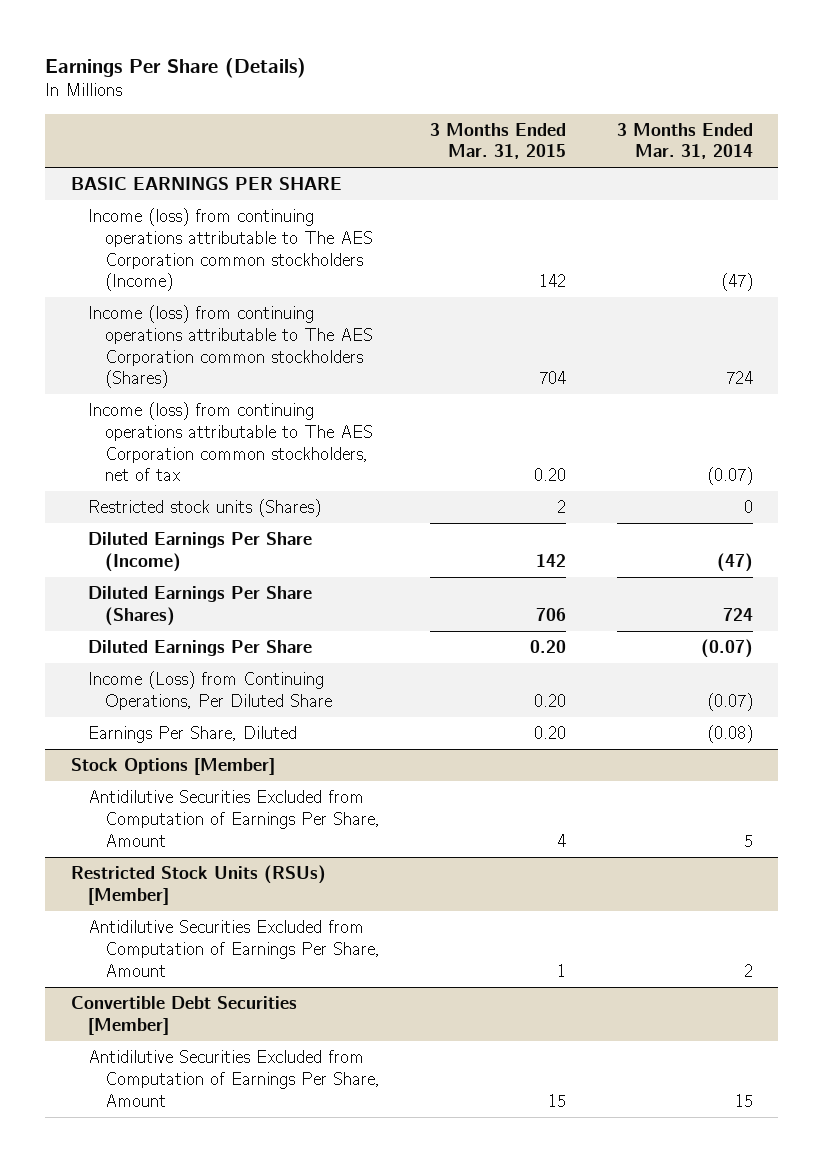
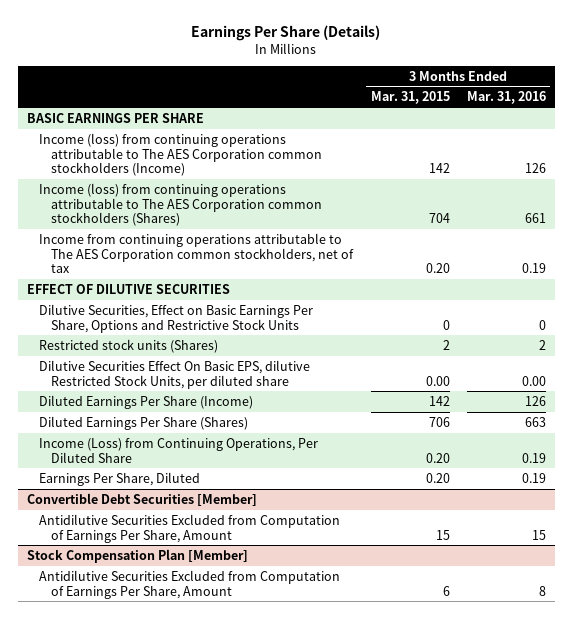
- | 3 Months Ended Mar. 31, 2015 | 3 Months Ended Mar. 31, 2014
+ | 3 Months Ended Mar. 31, 2015 | 3 Months Ended Mar. 31, 2016
- Income (loss) from continuing operations attributable to The AES Corporation common stockholders, net of tax | 0.20 | (0.07)
+ Income from continuing operations attributable to The AES Corporation common stockholders, net of tax | 0.20 | 0.19
+ EFFECT OF DILUTIVE SECURITIES
+ Dilutive Securities, Effect on Basic Earnings Per Share, Options and Restrictive Stock Units | 0 | 0
+ Dilutive Securities Effect On Basic EPS, dilutive Restricted Stock Units, per diluted share | 0.00 | 0.00
- Diluted Earnings Per Share | 0.20 | (0.07)
- Stock Options [Member]
- Antidilutive Securities Excluded from Computation of Earnings Per Share, Amount | 4 | 5
- Restricted Stock Units (RSUs) [Member]
- Antidilutive Securities Excluded from Computation of Earnings Per Share, Amount | 1 | 2
+ Stock Compensation Plan [Member]
+ Antidilutive Securities Excluded from Computation of Earnings Per Share, Amount | 6 | 8

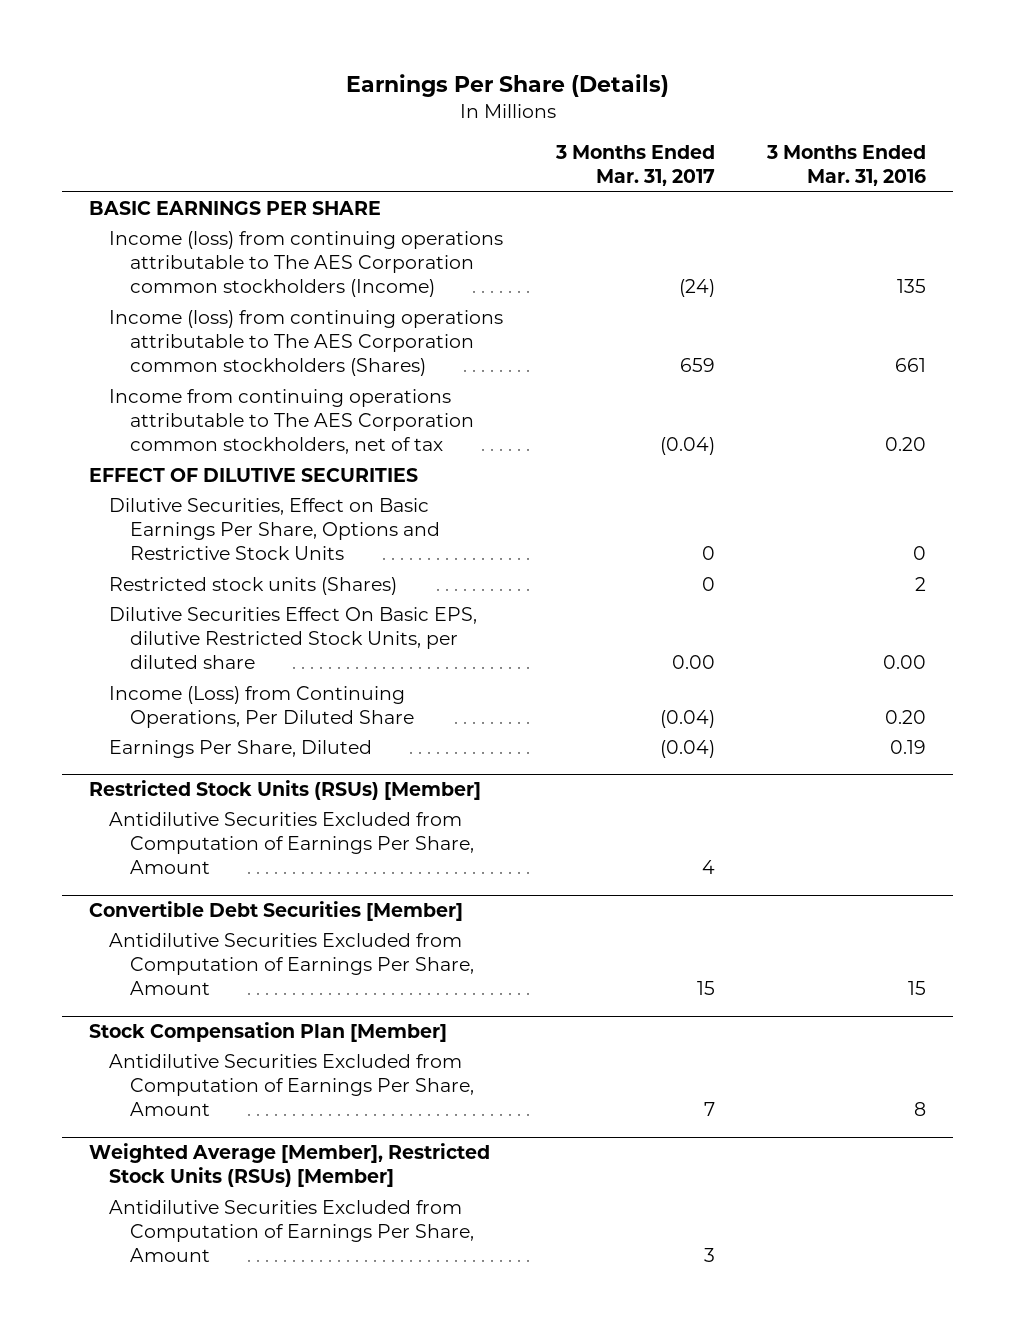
- | 3 Months Ended Mar. 31, 2015 | 3 Months Ended Mar. 31, 2016
+ | 3 Months Ended Mar. 31, 2017 | 3 Months Ended Mar. 31, 2016
- Income (loss) from continuing operations attributable to The AES Corporation common stockholders (Income) | 142 | 126
+ Income (loss) from continuing operations attributable to The AES Corporation common stockholders (Income) | (24) | 135
- Income from continuing operations attributable to The AES Corporation common stockholders, net of tax | 0.20 | 0.19
+ Income from continuing operations attributable to The AES Corporation common stockholders, net of tax | (0.04) | 0.20
- Diluted Earnings Per Share (Income) | 142 | 126
- Diluted Earnings Per Share (Shares) | 706 | 663
- Income (Loss) from Continuing Operations, Per Diluted Share | 0.20 | 0.19
+ Income (Loss) from Continuing Operations, Per Diluted Share | (0.04) | 0.20
+ Restricted Stock Units (RSUs) [Member]
+ Antidilutive Securities Excluded from Computation of Earnings Per Share, Amount | 4 |
+ Weighted Average [Member], Restricted Stock Units (RSUs) [Member]
+ Antidilutive Securities Excluded from Computation of Earnings Per Share, Amount | 3 |

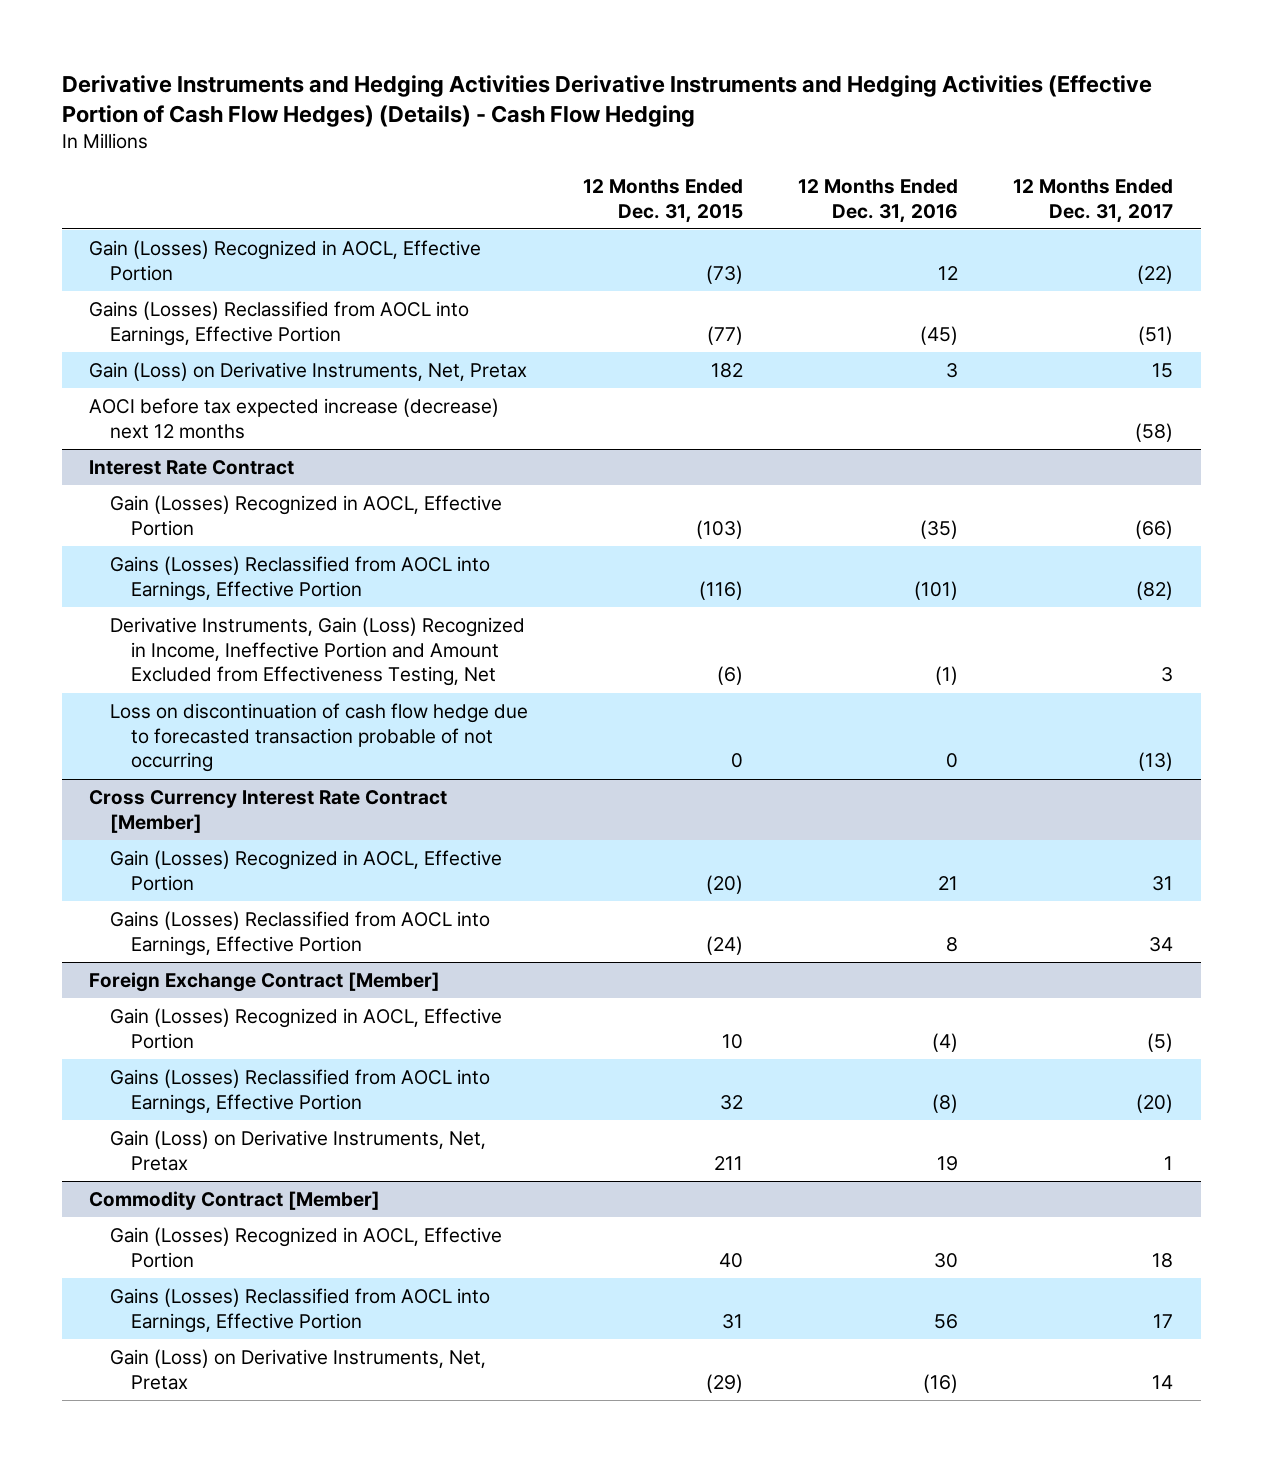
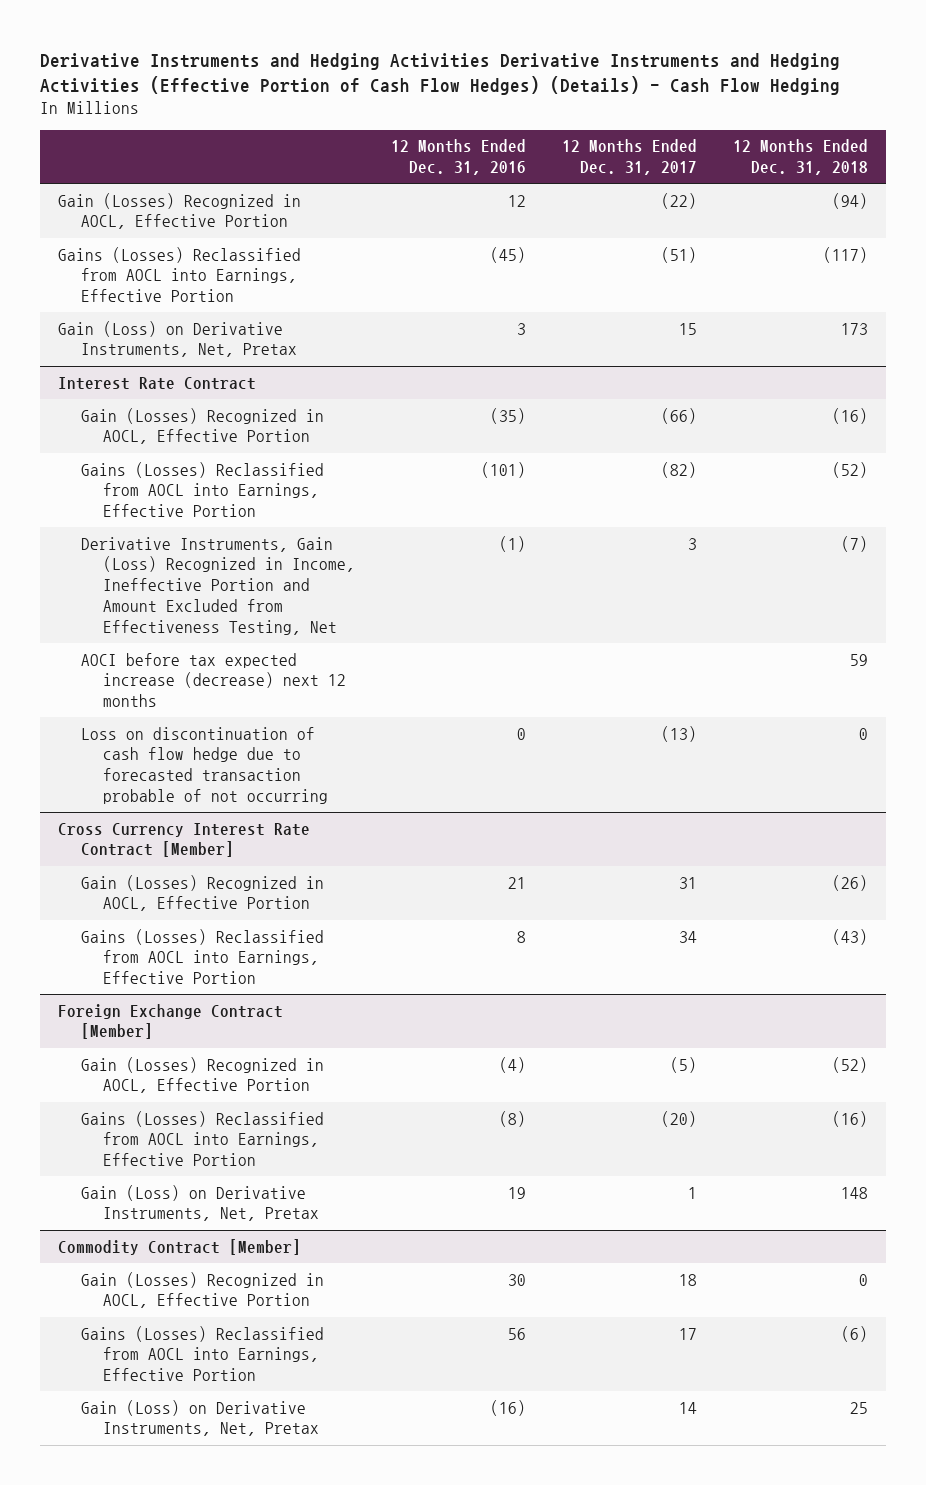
- | 12 Months Ended Dec. 31, 2015 | 12 Months Ended Dec. 31, 2016 | 12 Months Ended Dec. 31, 2017
+ | 12 Months Ended Dec. 31, 2016 | 12 Months Ended Dec. 31, 2017 | 12 Months Ended Dec. 31, 2018
- AOCI before tax expected increase (decrease) next 12 months | | | (58)
@ Interest Rate Contract
+ AOCI before tax expected increase (decrease) next 12 months | | | 59

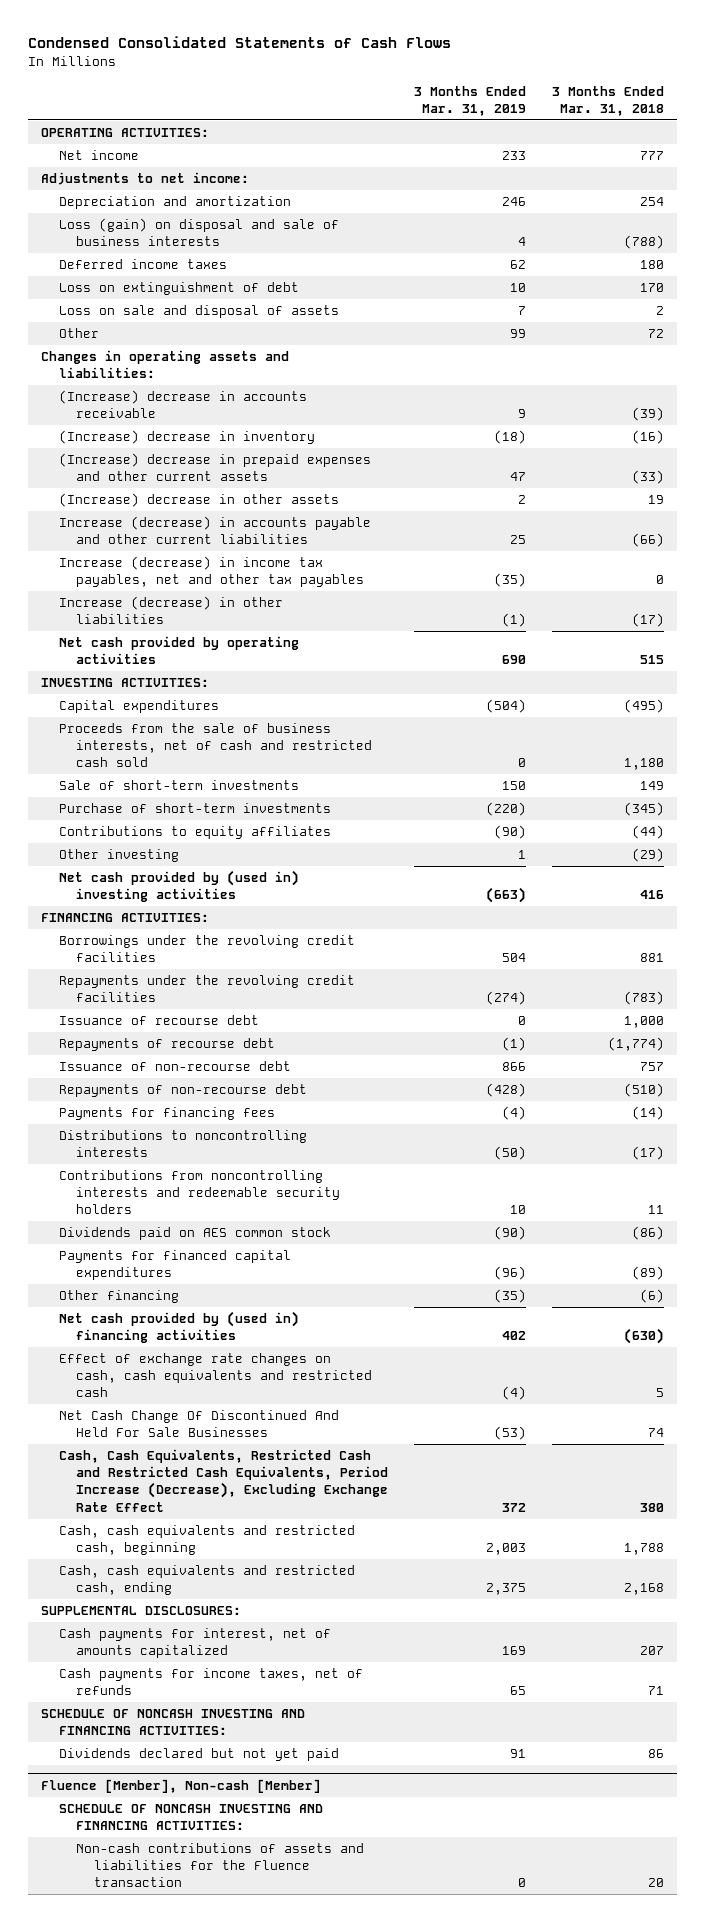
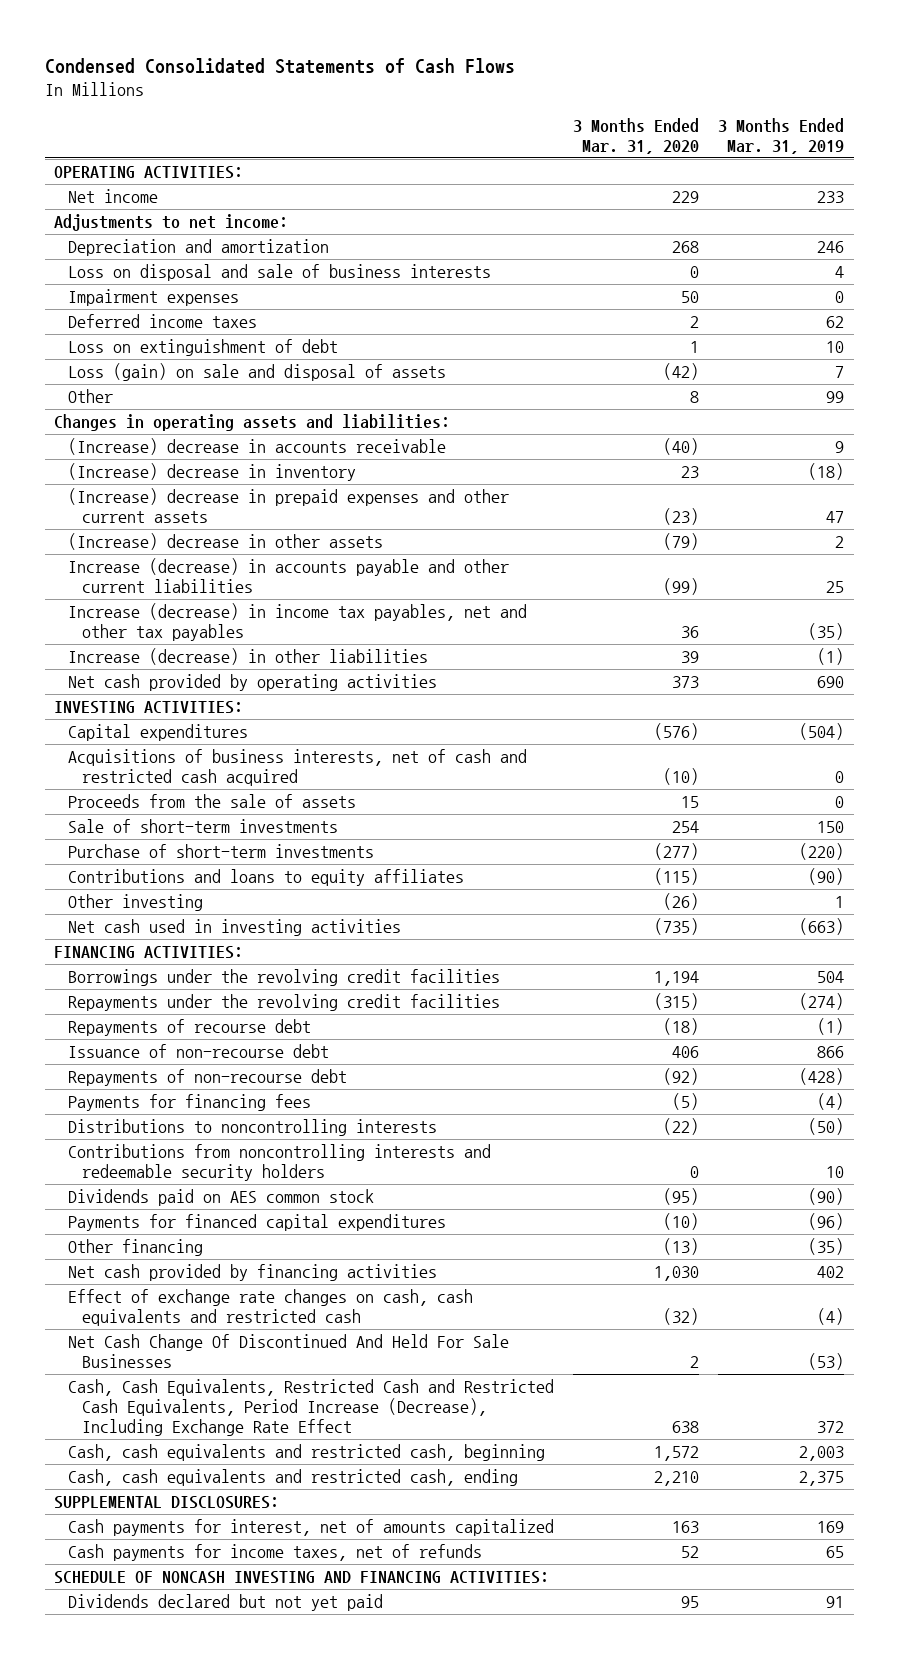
- | 3 Months Ended Mar. 31, 2019 | 3 Months Ended Mar. 31, 2018
+ | 3 Months Ended Mar. 31, 2020 | 3 Months Ended Mar. 31, 2019
- Loss (gain) on disposal and sale of business interests | 4 | (788)
+ Loss on disposal and sale of business interests | 0 | 4
+ Impairment expenses | 50 | 0
- Loss on sale and disposal of assets | 7 | 2
+ Loss (gain) on sale and disposal of assets | (42) | 7
- Proceeds from the sale of business interests, net of cash and restricted cash sold | 0 | 1,180
+ Acquisitions of business interests, net of cash and restricted cash acquired | (10) | 0
+ Proceeds from the sale of assets | 15 | 0
- Contributions to equity affiliates | (90) | (44)
+ Contributions and loans to equity affiliates | (115) | (90)
- Net cash provided by (used in) investing activities | (663) | 416
+ Net cash used in investing activities | (735) | (663)
- Issuance of recourse debt | 0 | 1,000
- Net cash provided by (used in) financing activities | 402 | (630)
+ Net cash provided by financing activities | 1,030 | 402
- Cash, Cash Equivalents, Restricted Cash and Restricted Cash Equivalents, Period Increase (Decrease), Excluding Exchange Rate Effect | 372 | 380
+ Cash, Cash Equivalents, Restricted Cash and Restricted Cash Equivalents, Period Increase (Decrease), Including Exchange Rate Effect | 638 | 372
- Fluence [Member], Non-cash [Member]
- SCHEDULE OF NONCASH INVESTING AND FINANCING ACTIVITIES:
- Non-cash contributions of assets and liabilities for the Fluence transaction | 0 | 20

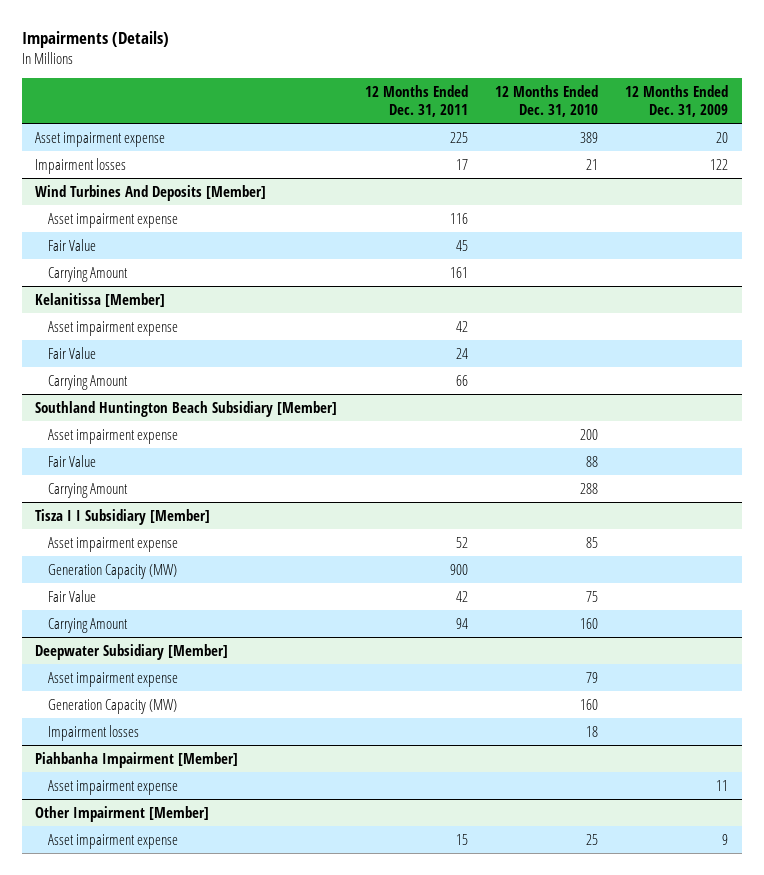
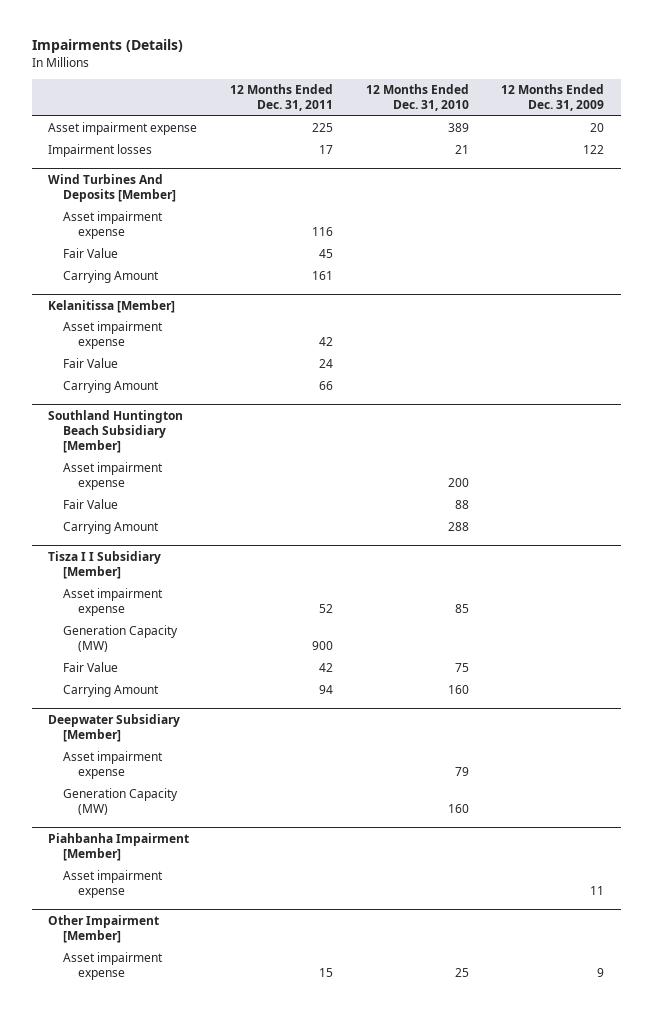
@ Deepwater Subsidiary [Member]
- Impairment losses | | 18 |

